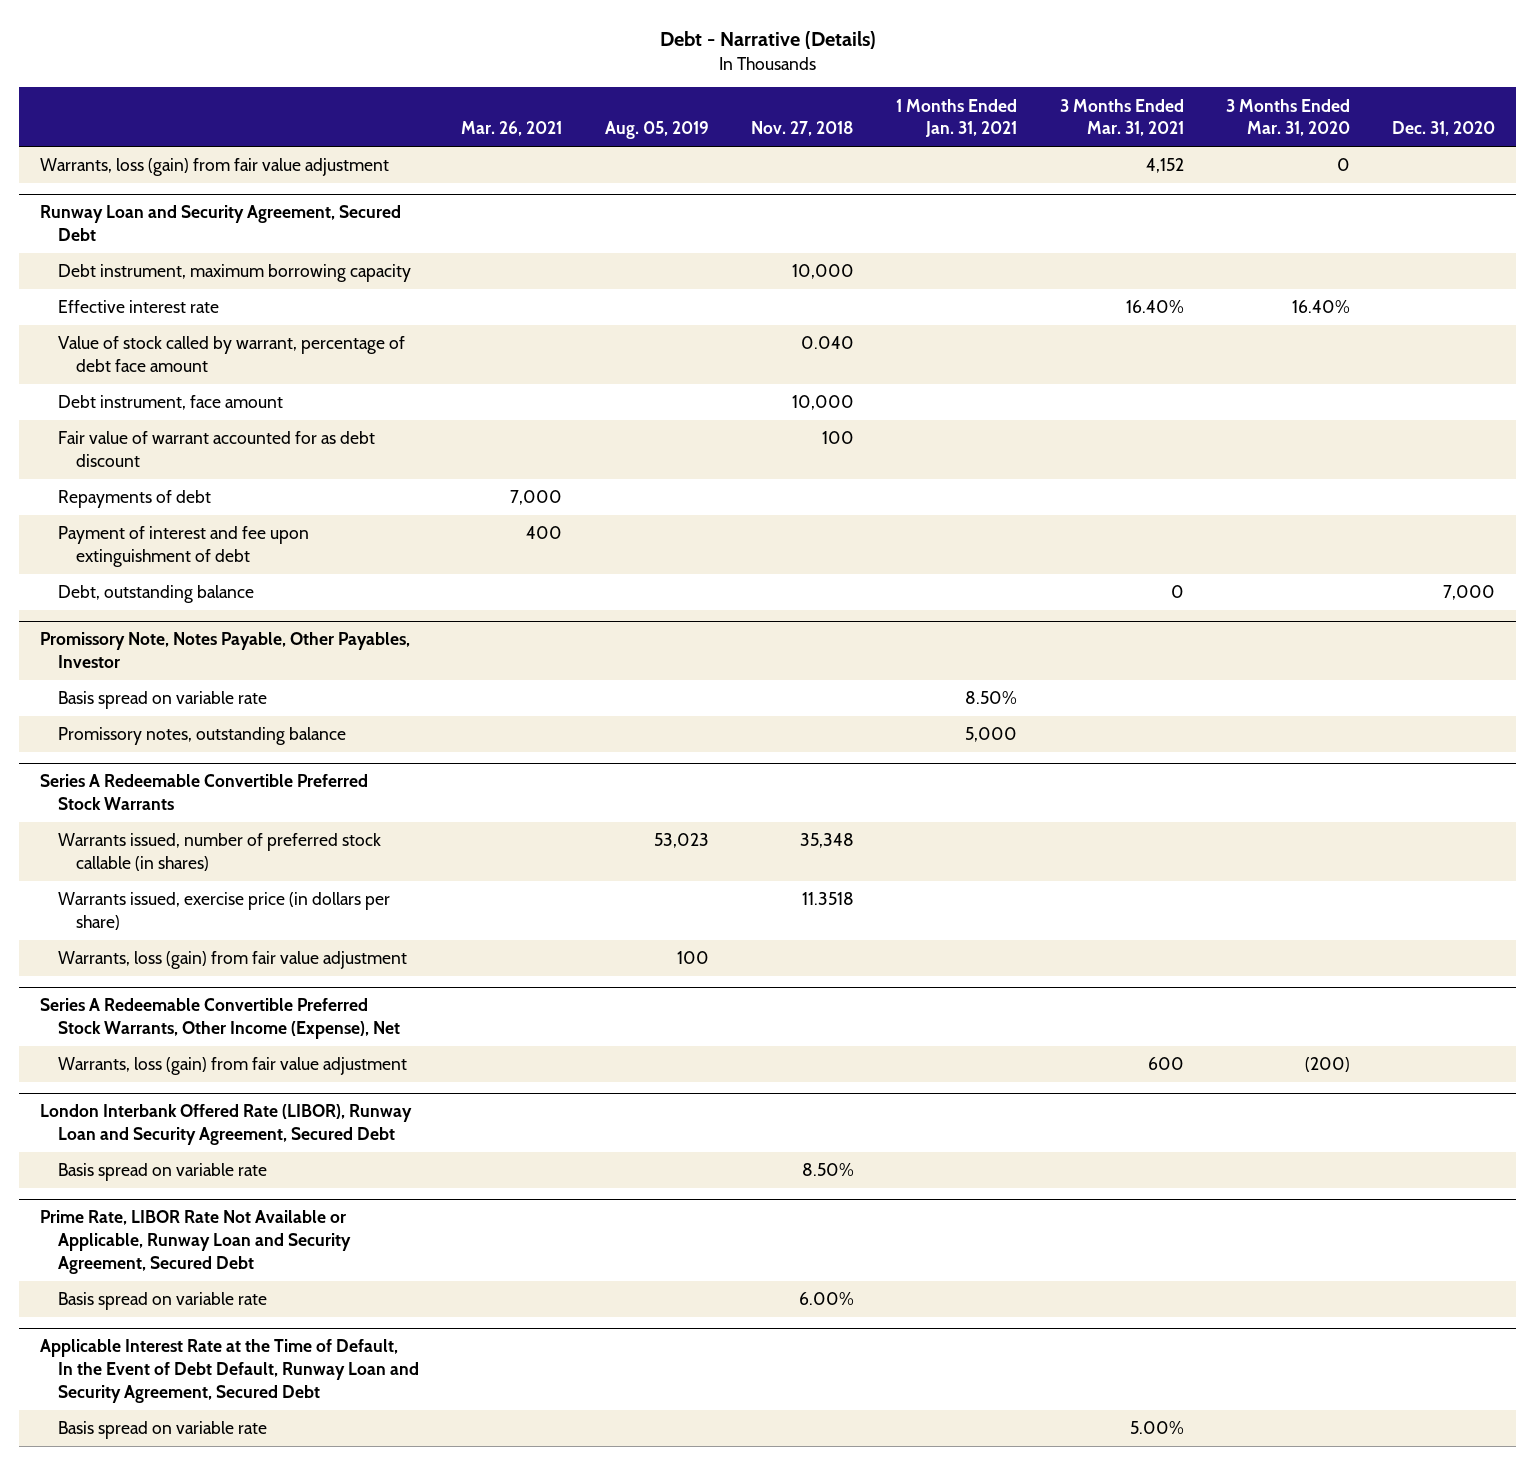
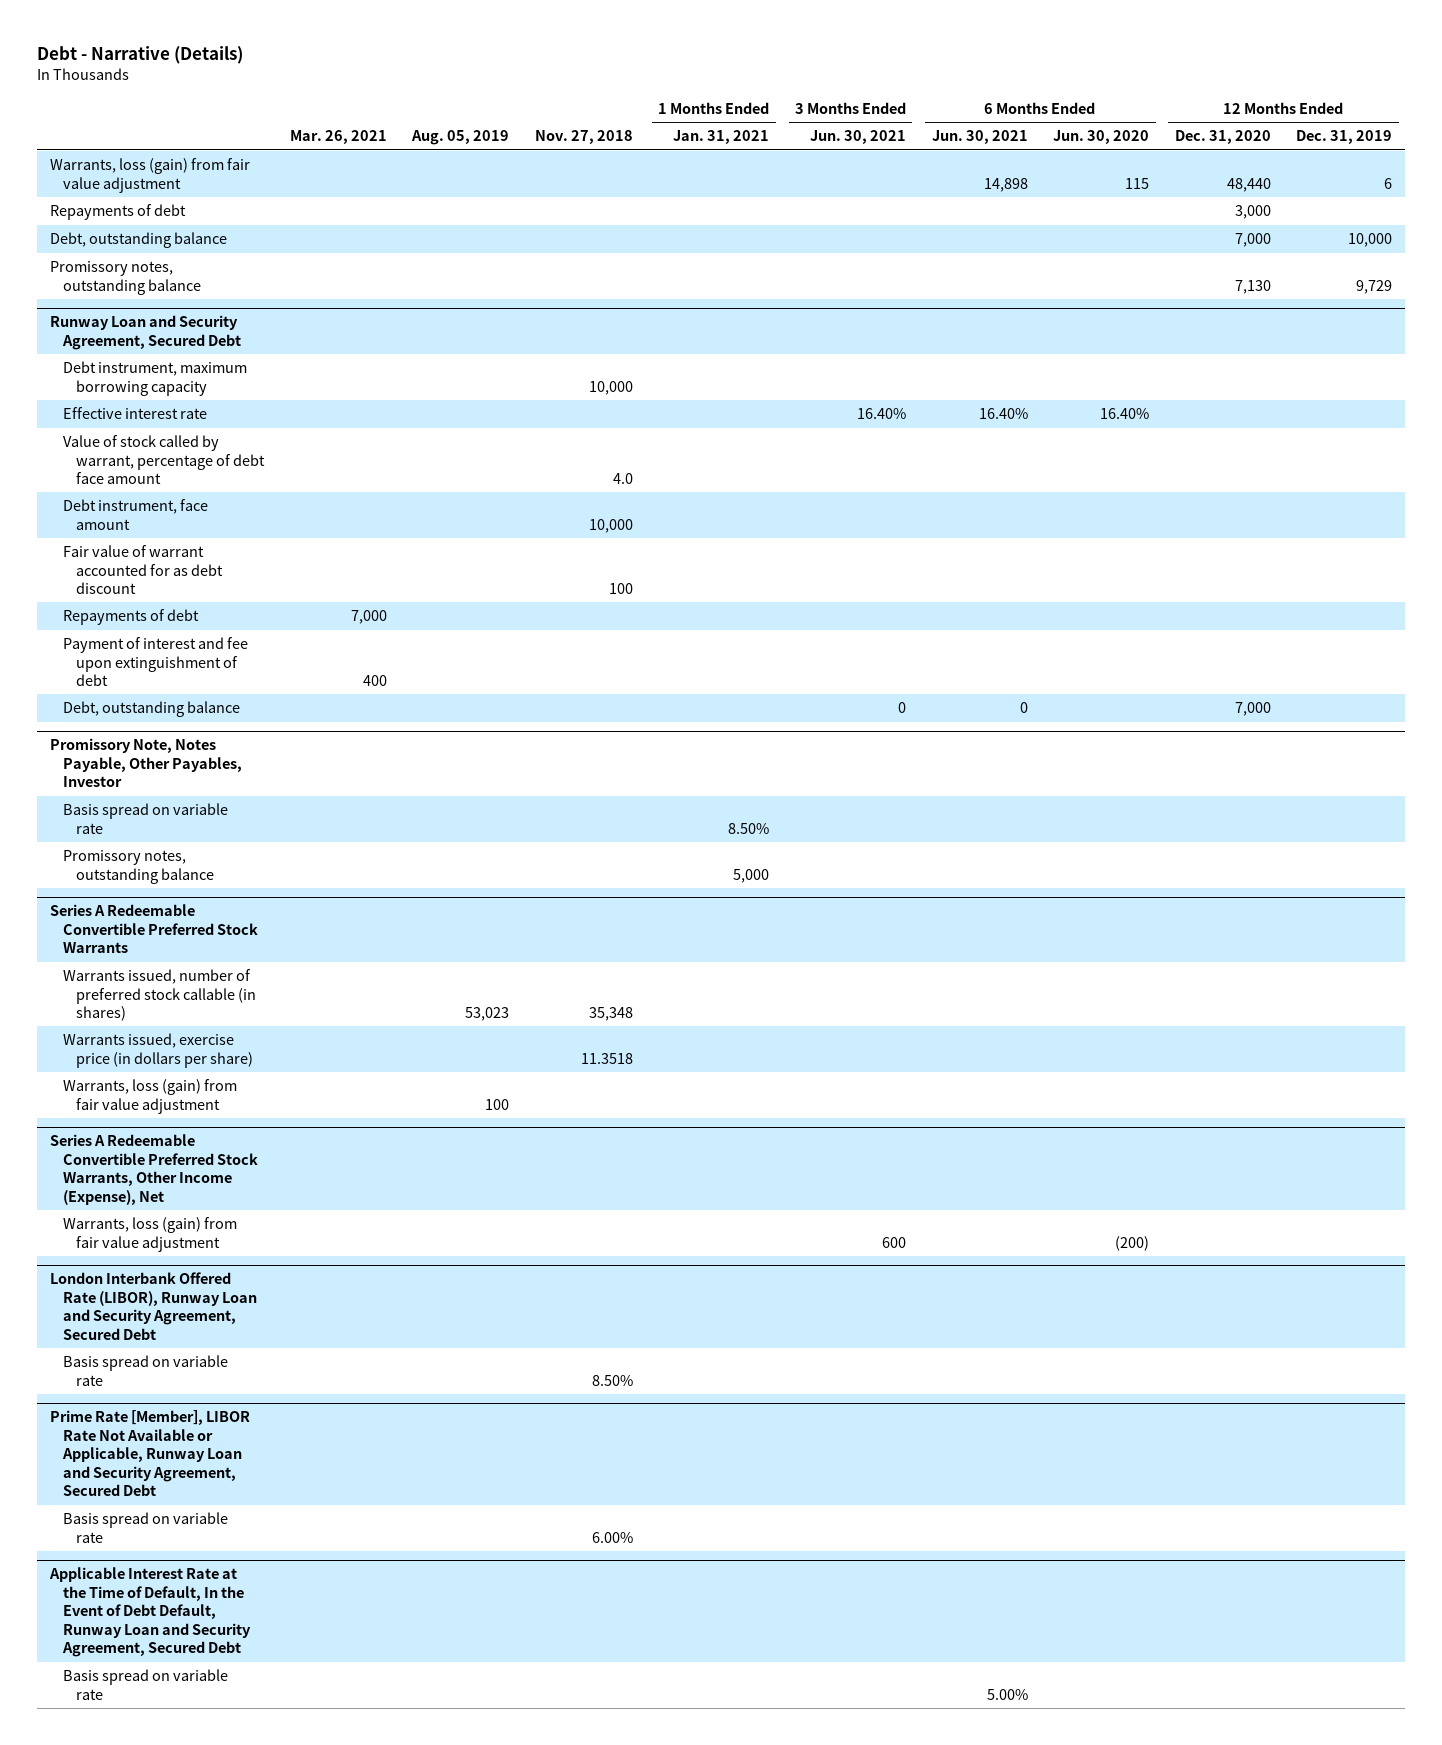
- | Mar. 26, 2021 | Aug. 05, 2019 | Nov. 27, 2018 | 1 Months Ended Jan. 31, 2021 | 3 Months Ended Mar. 31, 2021 | 3 Months Ended Mar. 31, 2020 | Dec. 31, 2020
+ | Mar. 26, 2021 | Aug. 05, 2019 | Nov. 27, 2018 | 1 Months Ended Jan. 31, 2021 | 3 Months Ended Jun. 30, 2021 | 6 Months Ended Jun. 30, 2021 | 6 Months Ended Jun. 30, 2020 | 12 Months Ended Dec. 31, 2020 | 12 Months Ended Dec. 31, 2019
+ Repayments of debt | | | | | | | | 3,000 |
+ Debt, outstanding balance | | | | | | | | 7,000 | 10,000
+ Promissory notes, outstanding balance | | | | | | | | 7,130 | 9,729
@ Runway Loan and Security Agreement, Secured Debt
- Value of stock called by warrant, percentage of debt face amount | | | 0.040 | | | |
+ Value of stock called by warrant, percentage of debt face amount | | | 4.0 | | | | | |
- Prime Rate, LIBOR Rate Not Available or Applicable, Runway Loan and Security Agreement, Secured Debt
+ Prime Rate [Member], LIBOR Rate Not Available or Applicable, Runway Loan and Security Agreement, Secured Debt

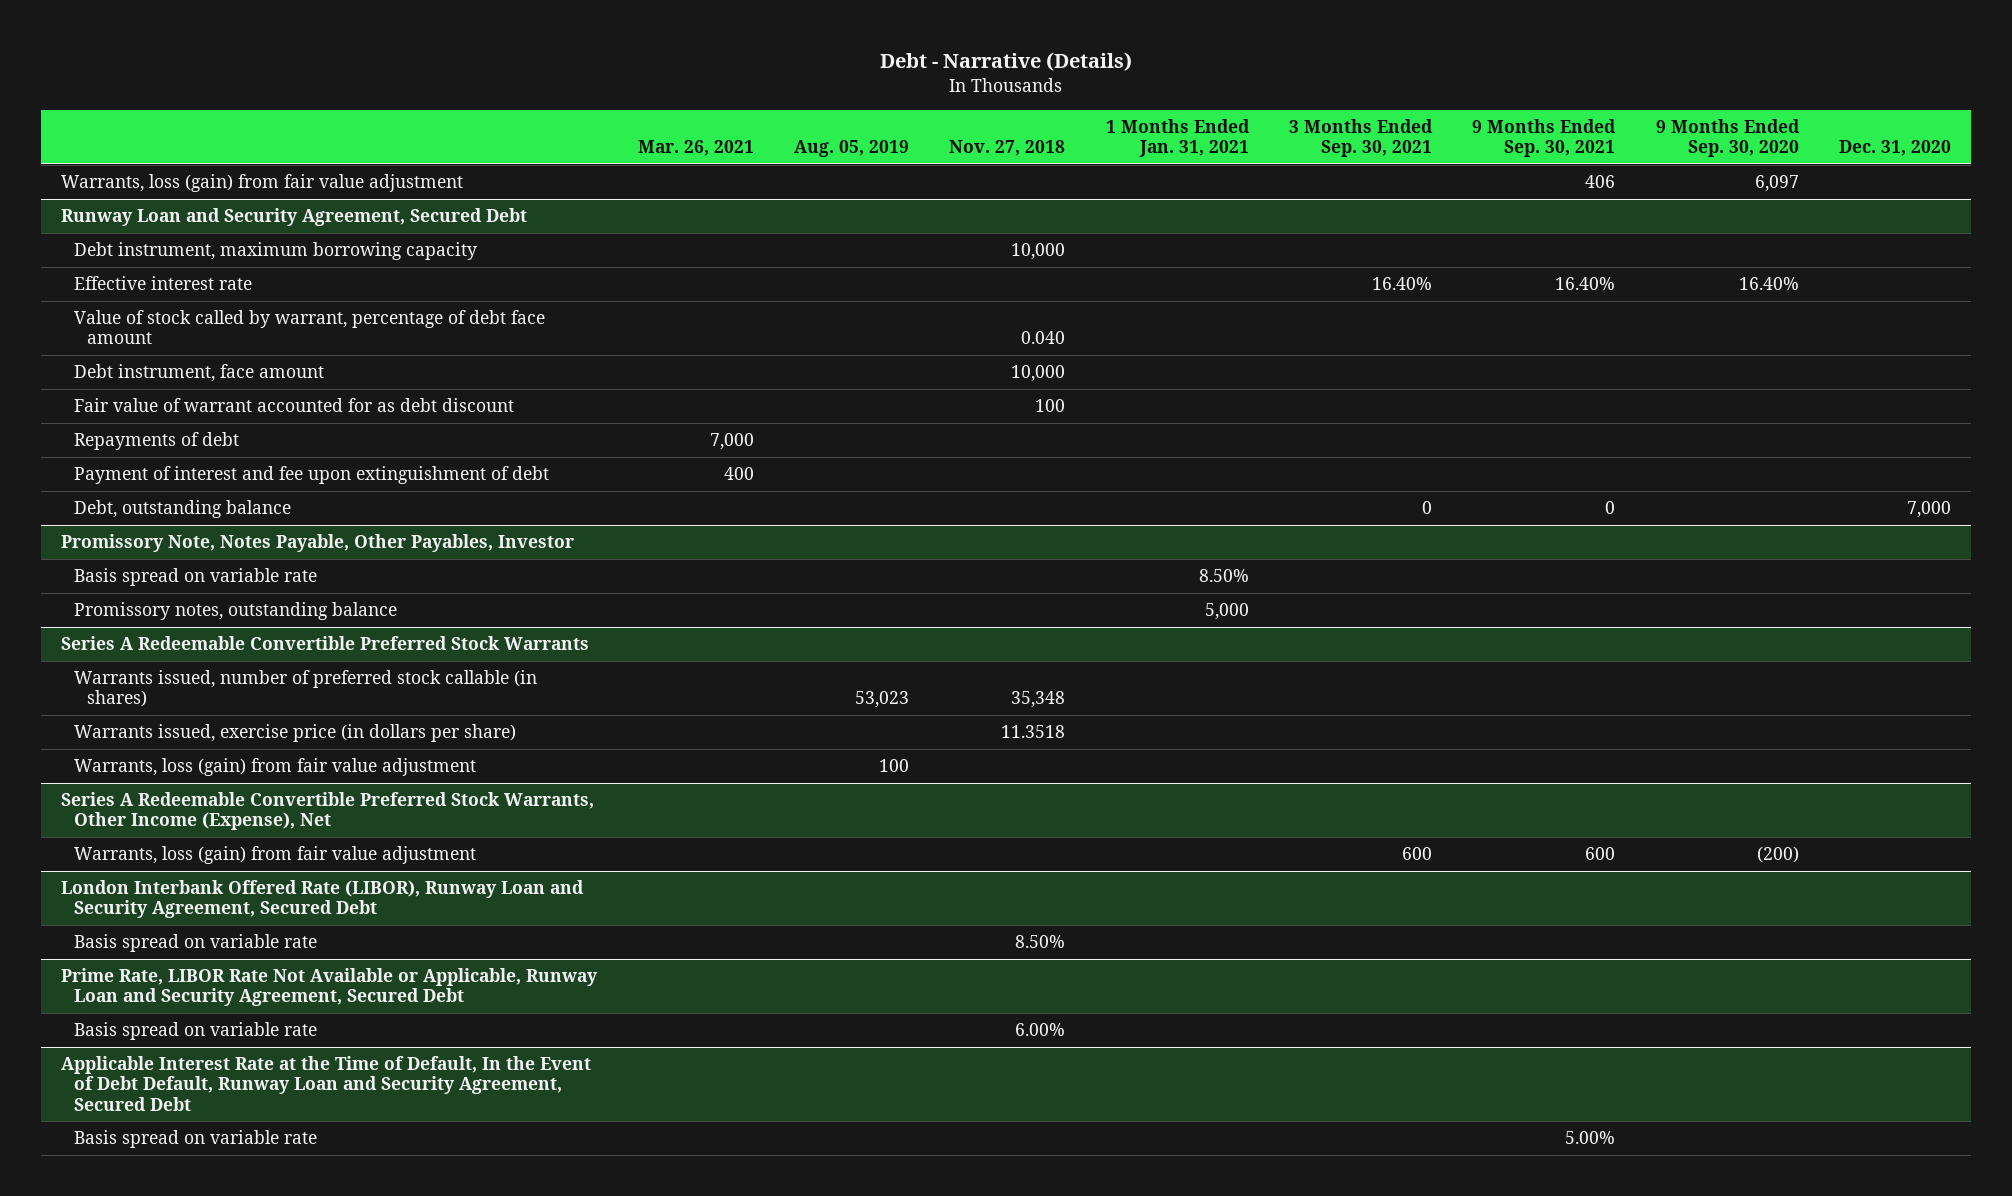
- | Mar. 26, 2021 | Aug. 05, 2019 | Nov. 27, 2018 | 1 Months Ended Jan. 31, 2021 | 3 Months Ended Jun. 30, 2021 | 6 Months Ended Jun. 30, 2021 | 6 Months Ended Jun. 30, 2020 | 12 Months Ended Dec. 31, 2020 | 12 Months Ended Dec. 31, 2019
+ | Mar. 26, 2021 | Aug. 05, 2019 | Nov. 27, 2018 | 1 Months Ended Jan. 31, 2021 | 3 Months Ended Sep. 30, 2021 | 9 Months Ended Sep. 30, 2021 | 9 Months Ended Sep. 30, 2020 | Dec. 31, 2020
- Repayments of debt | | | | | | | | 3,000 |
- Debt, outstanding balance | | | | | | | | 7,000 | 10,000
- Promissory notes, outstanding balance | | | | | | | | 7,130 | 9,729
@ Runway Loan and Security Agreement, Secured Debt
- Value of stock called by warrant, percentage of debt face amount | | | 4.0 | | | | | |
+ Value of stock called by warrant, percentage of debt face amount | | | 0.040 | | | | |
- Prime Rate [Member], LIBOR Rate Not Available or Applicable, Runway Loan and Security Agreement, Secured Debt
+ Prime Rate, LIBOR Rate Not Available or Applicable, Runway Loan and Security Agreement, Secured Debt

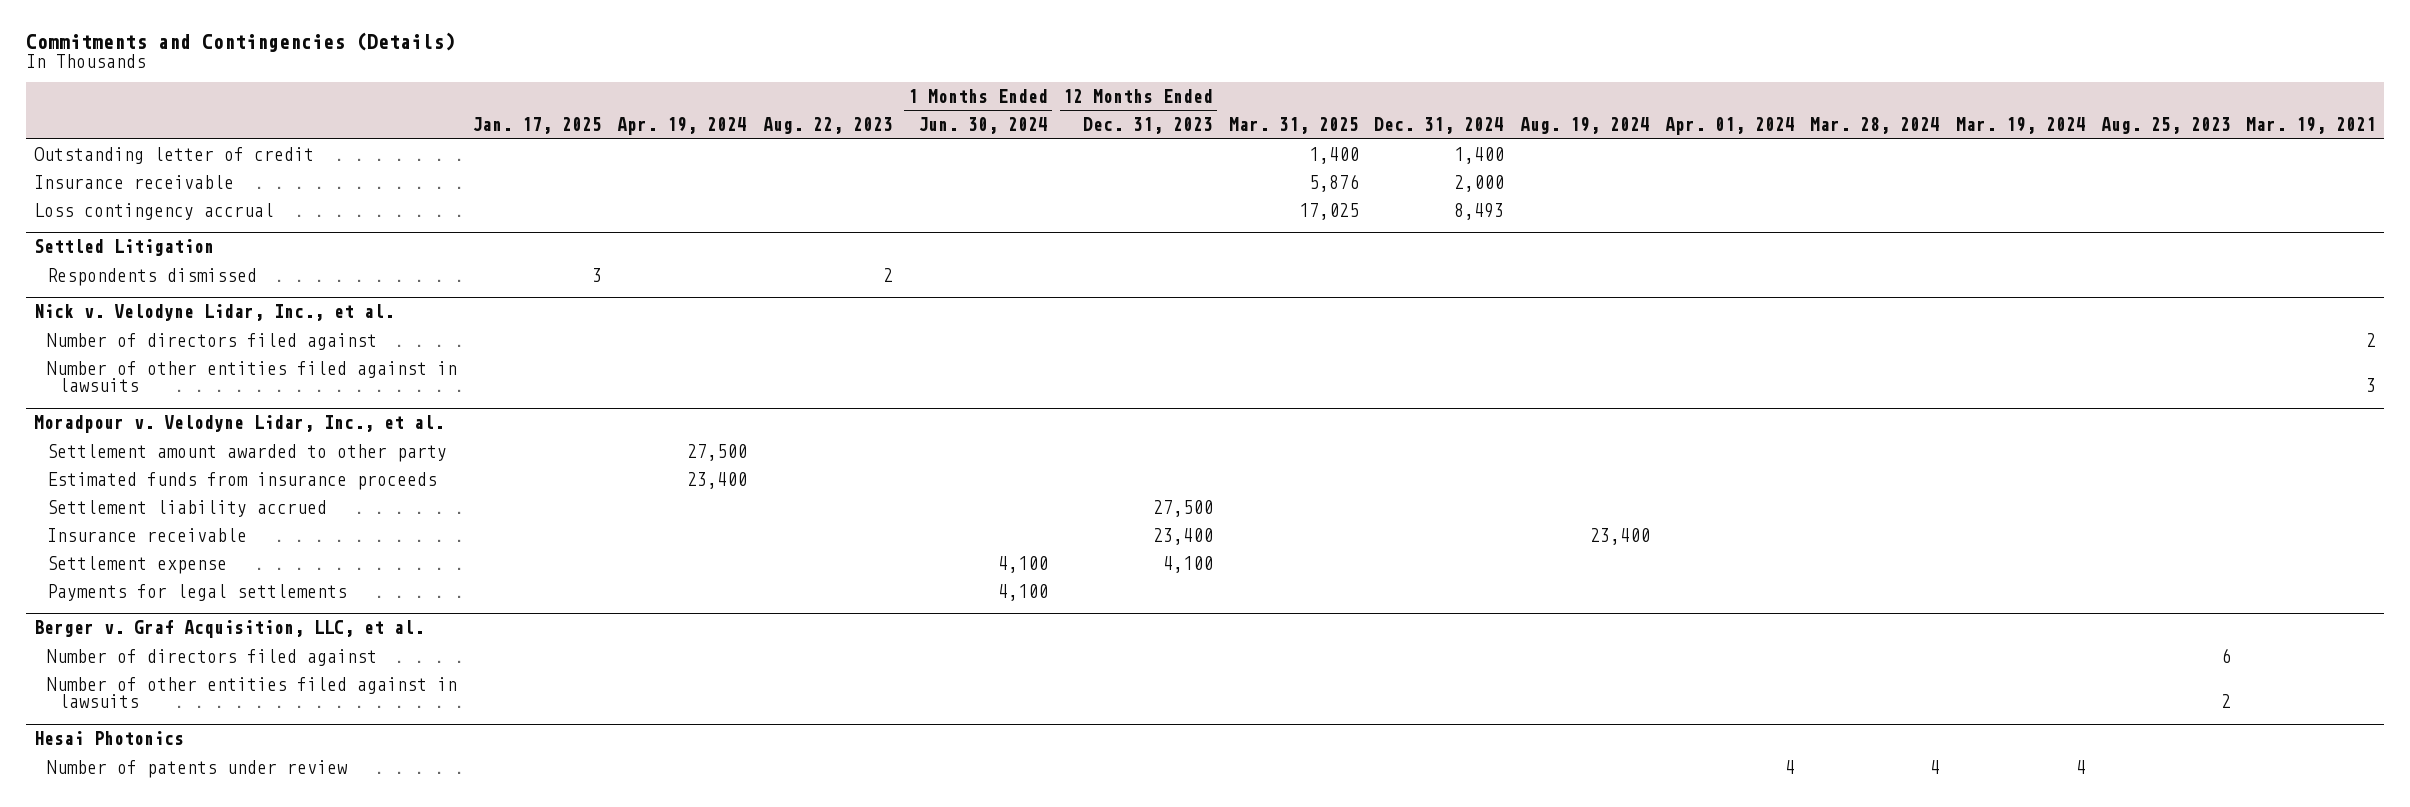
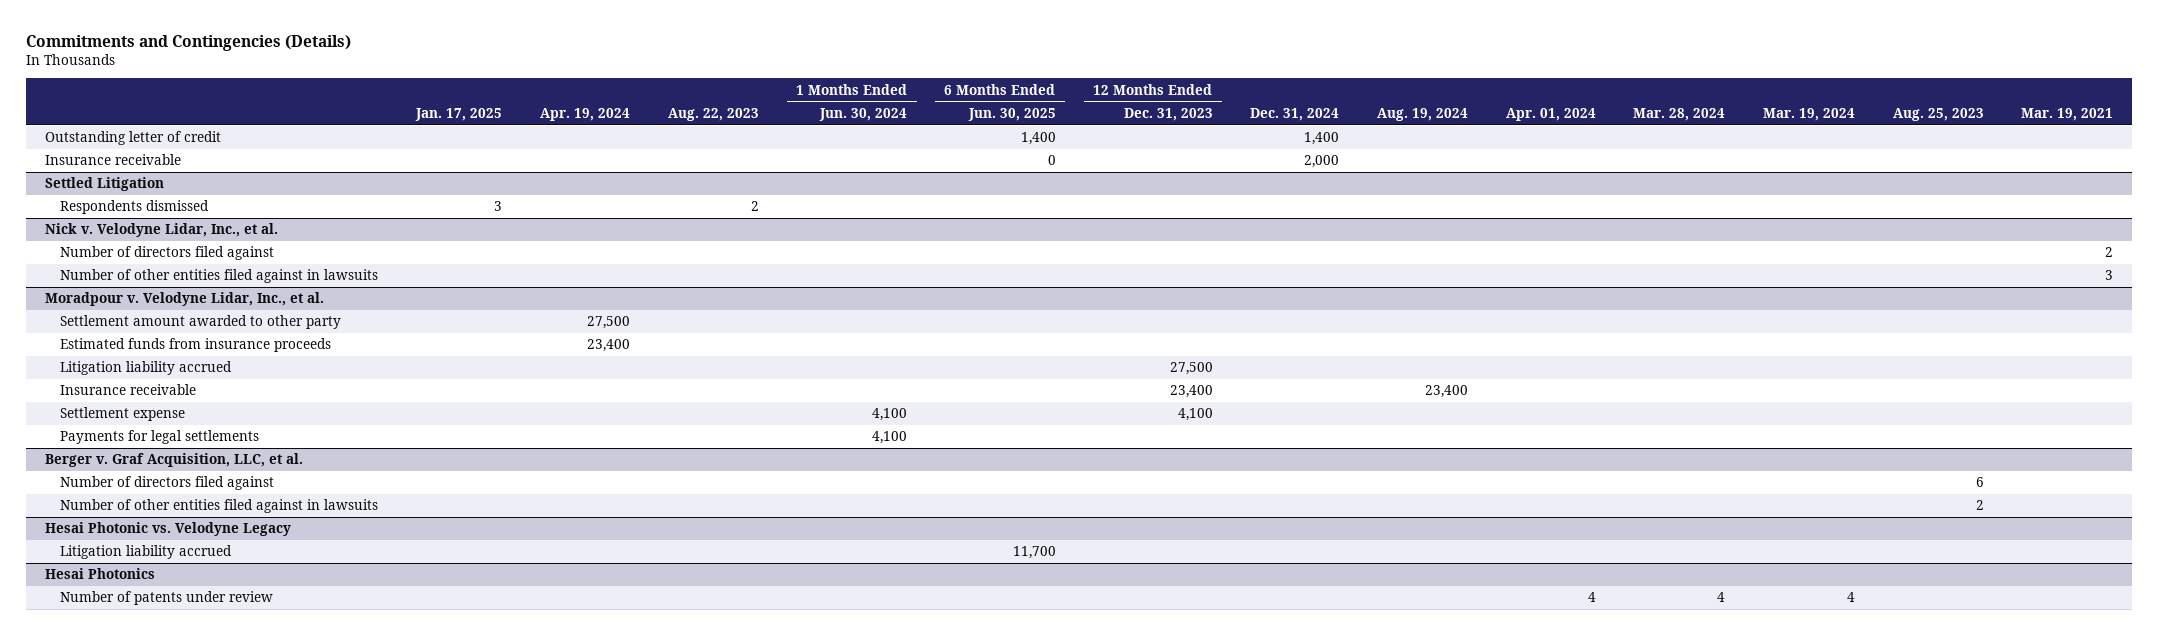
- | Jan. 17, 2025 | Apr. 19, 2024 | Aug. 22, 2023 | 1 Months Ended Jun. 30, 2024 | 12 Months Ended Dec. 31, 2023 | Mar. 31, 2025 | Dec. 31, 2024 | Aug. 19, 2024 | Apr. 01, 2024 | Mar. 28, 2024 | Mar. 19, 2024 | Aug. 25, 2023 | Mar. 19, 2021
+ | Jan. 17, 2025 | Apr. 19, 2024 | Aug. 22, 2023 | 1 Months Ended Jun. 30, 2024 | 6 Months Ended Jun. 30, 2025 | 12 Months Ended Dec. 31, 2023 | Dec. 31, 2024 | Aug. 19, 2024 | Apr. 01, 2024 | Mar. 28, 2024 | Mar. 19, 2024 | Aug. 25, 2023 | Mar. 19, 2021
- Loss contingency accrual | | | | | | 17,025 | 8,493 | | | | | |
@ Moradpour v. Velodyne Lidar, Inc., et al.
- Settlement liability accrued | | | | | 27,500 | | | | | | | |
+ Litigation liability accrued | | | | | | 27,500 | | | | | | |
+ Hesai Photonic vs. Velodyne Legacy
+ Litigation liability accrued | | | | | 11,700 | | | | | | | |

